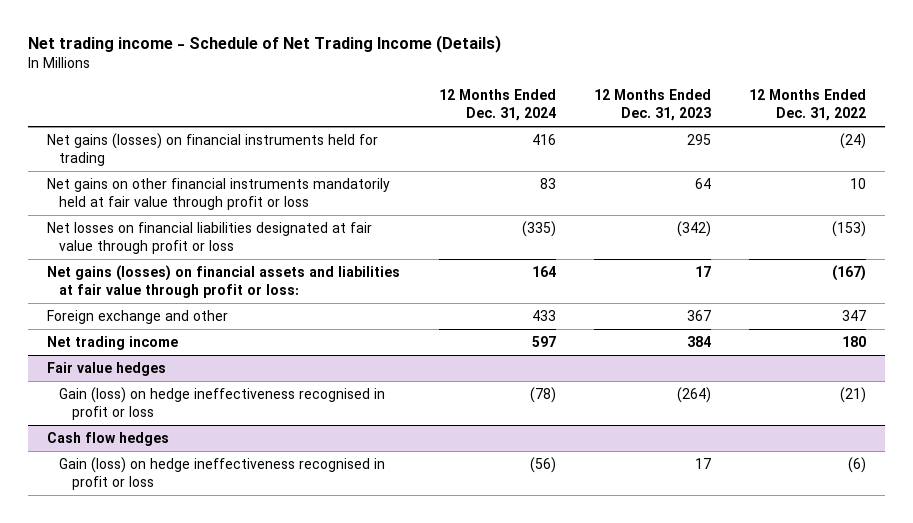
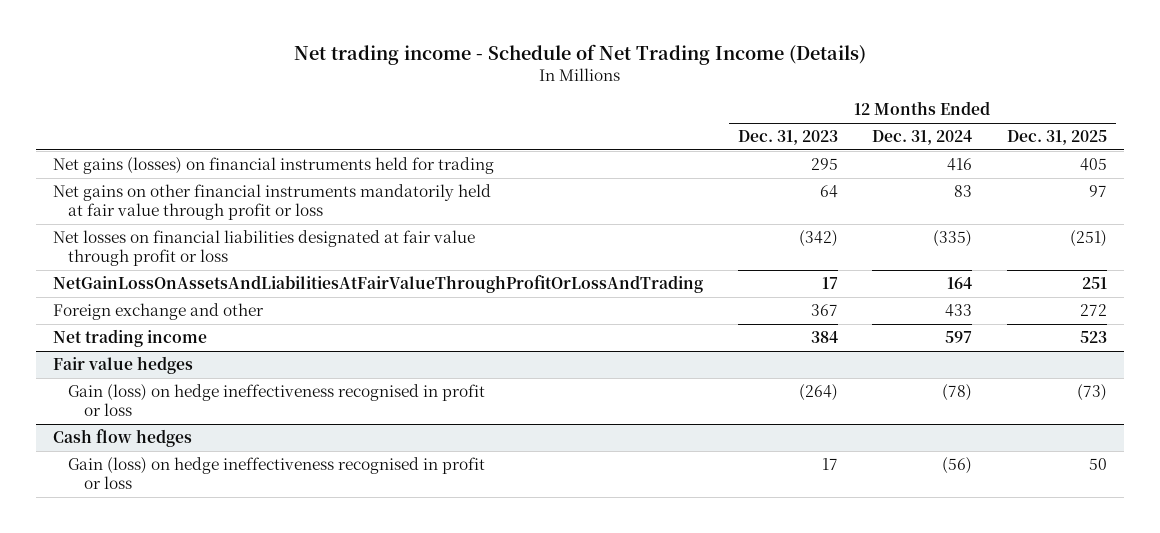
- | 12 Months Ended Dec. 31, 2024 | 12 Months Ended Dec. 31, 2023 | 12 Months Ended Dec. 31, 2022
+ | 12 Months Ended Dec. 31, 2023 | 12 Months Ended Dec. 31, 2024 | 12 Months Ended Dec. 31, 2025
- Net gains (losses) on financial assets and liabilities at fair value through profit or loss: | 164 | 17 | (167)
+ NetGainLossOnAssetsAndLiabilitiesAtFairValueThroughProfitOrLossAndTrading | 17 | 164 | 251

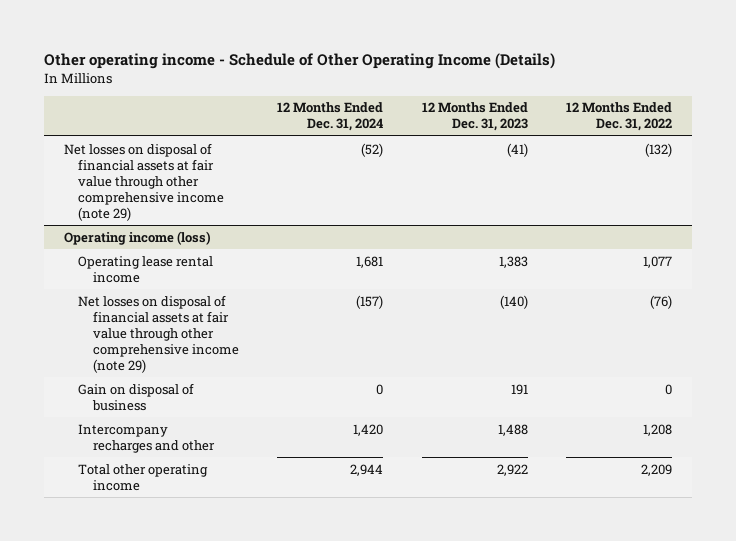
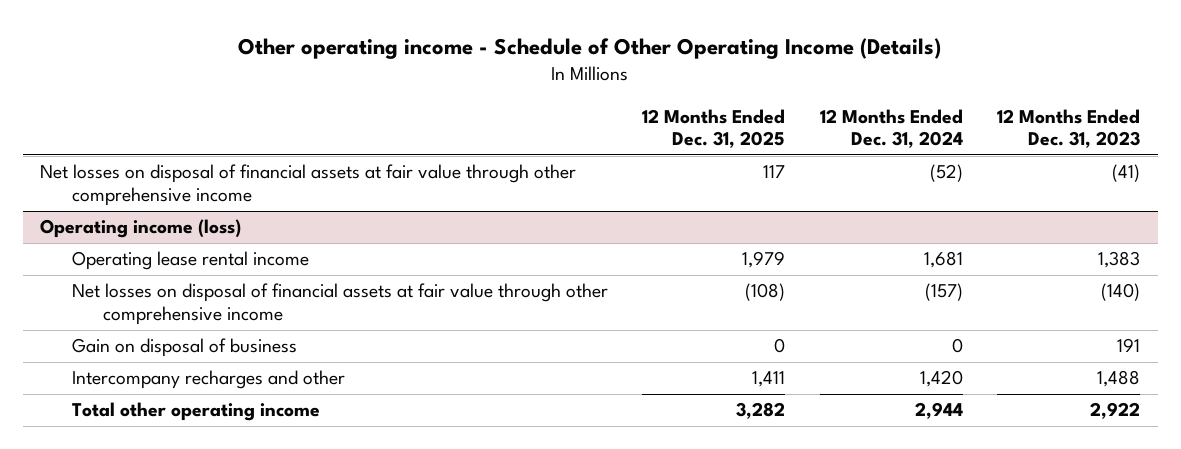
- | 12 Months Ended Dec. 31, 2024 | 12 Months Ended Dec. 31, 2023 | 12 Months Ended Dec. 31, 2022
+ | 12 Months Ended Dec. 31, 2025 | 12 Months Ended Dec. 31, 2024 | 12 Months Ended Dec. 31, 2023
- Net losses on disposal of financial assets at fair value through other comprehensive income (note 29) | (52) | (41) | (132)
+ Net losses on disposal of financial assets at fair value through other comprehensive income | 117 | (52) | (41)
@ Operating income (loss)
- Net losses on disposal of financial assets at fair value through other comprehensive income (note 29) | (157) | (140) | (76)
+ Net losses on disposal of financial assets at fair value through other comprehensive income | (108) | (157) | (140)

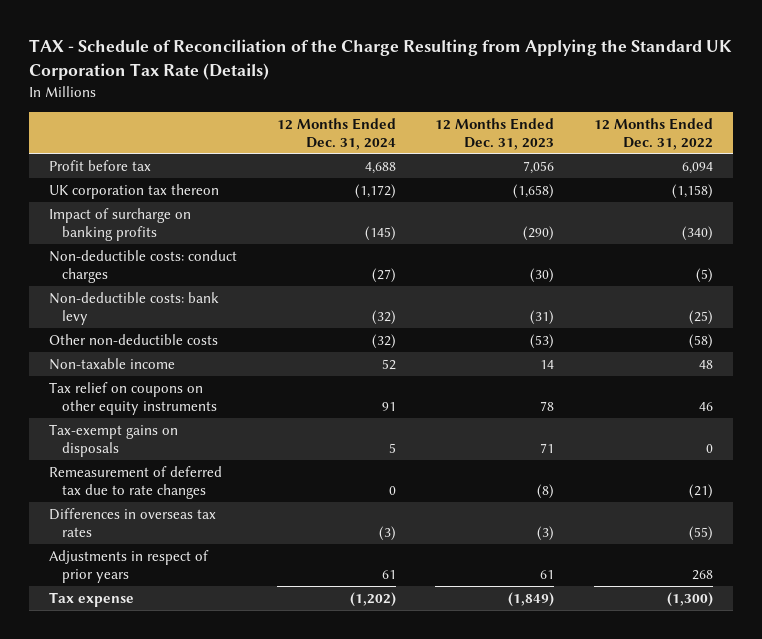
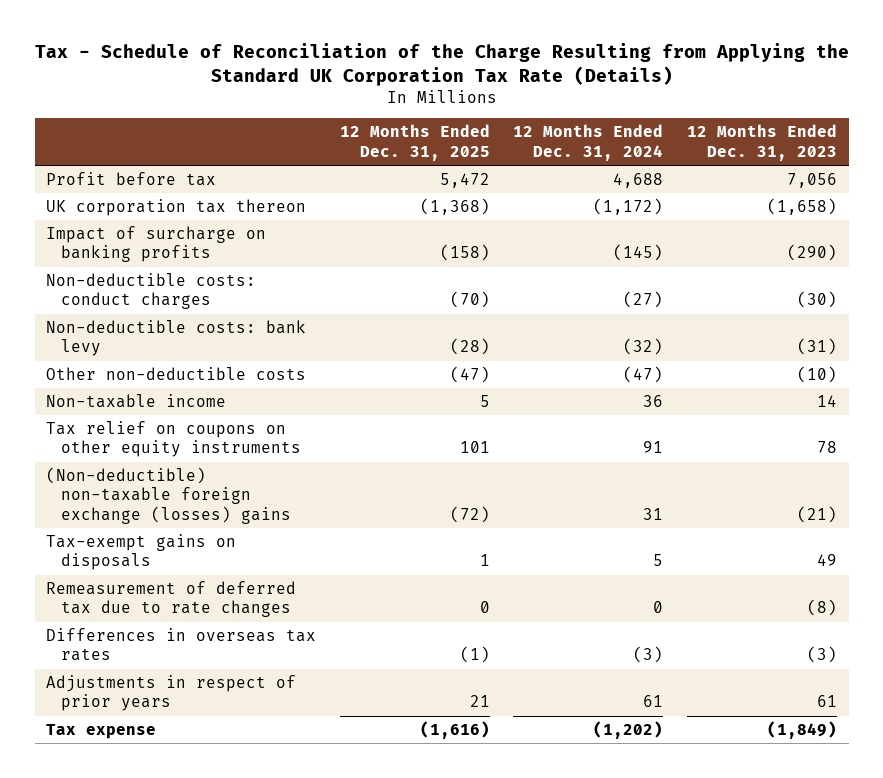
- TAX - Schedule of Reconciliation of the Charge Resulting from Applying the Standard UK Corporation Tax Rate (Details)
+ Tax - Schedule of Reconciliation of the Charge Resulting from Applying the Standard UK Corporation Tax Rate (Details)
- | 12 Months Ended Dec. 31, 2024 | 12 Months Ended Dec. 31, 2023 | 12 Months Ended Dec. 31, 2022
+ | 12 Months Ended Dec. 31, 2025 | 12 Months Ended Dec. 31, 2024 | 12 Months Ended Dec. 31, 2023
- Other non-deductible costs | (32) | (53) | (58)
- Non-taxable income | 52 | 14 | 48
+ Other non-deductible costs | (47) | (47) | (10)
+ Non-taxable income | 5 | 36 | 14
- Tax-exempt gains on disposals | 5 | 71 | 0
+ (Non-deductible) non-taxable foreign exchange (losses) gains | (72) | 31 | (21)
+ Tax-exempt gains on disposals | 1 | 5 | 49

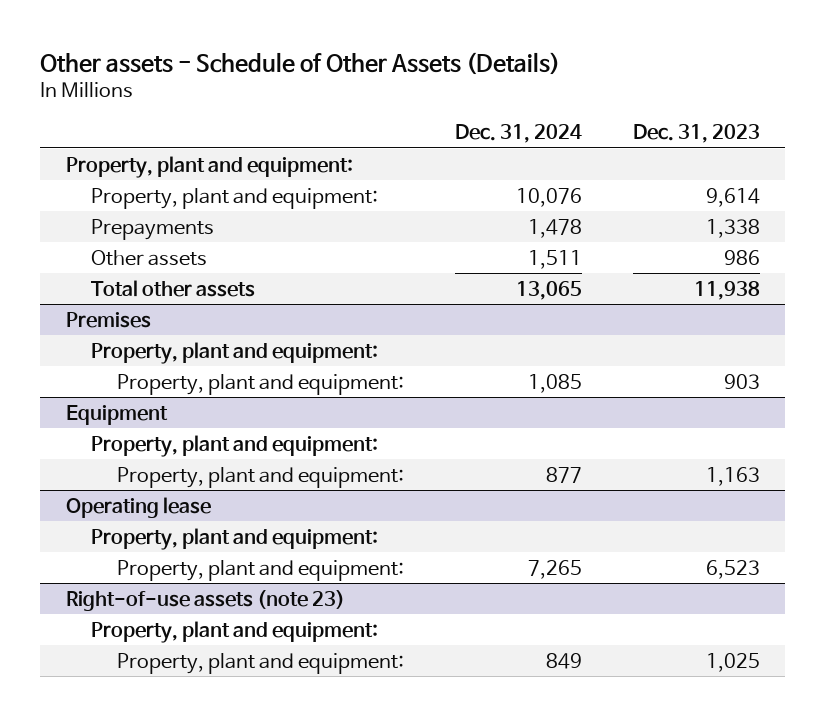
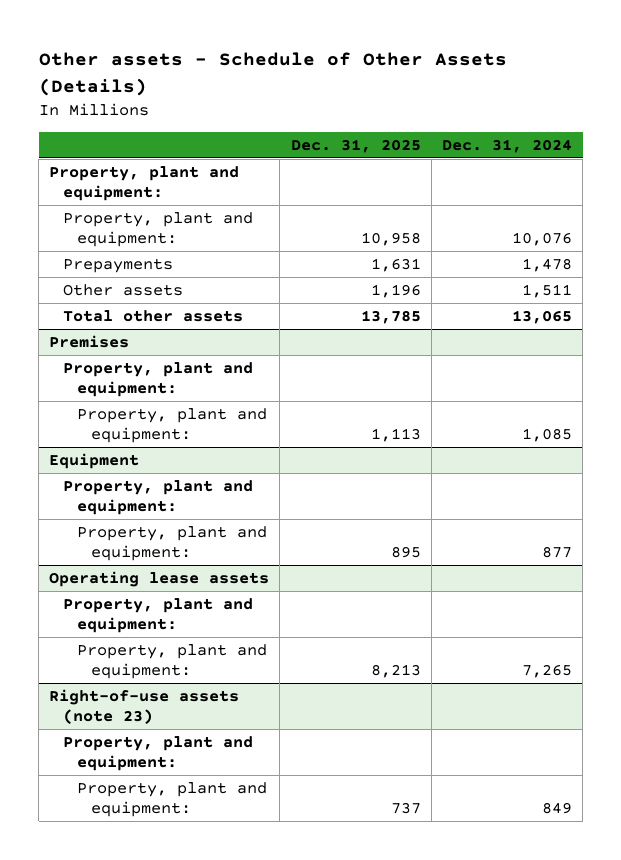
- | Dec. 31, 2024 | Dec. 31, 2023
+ | Dec. 31, 2025 | Dec. 31, 2024
- Operating lease
+ Operating lease assets

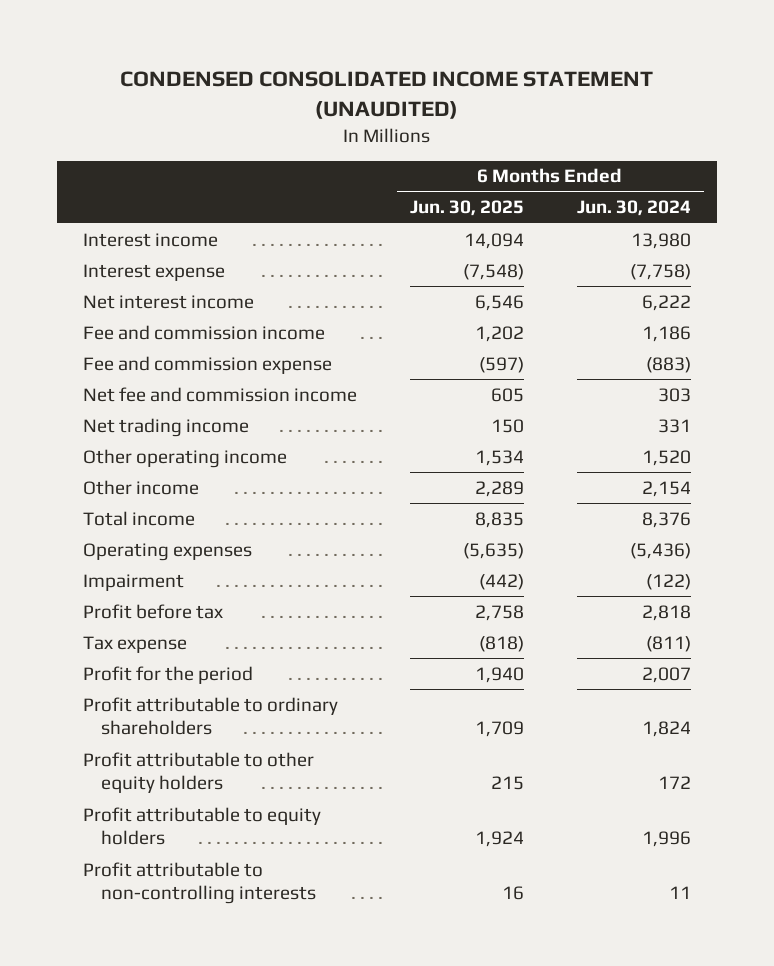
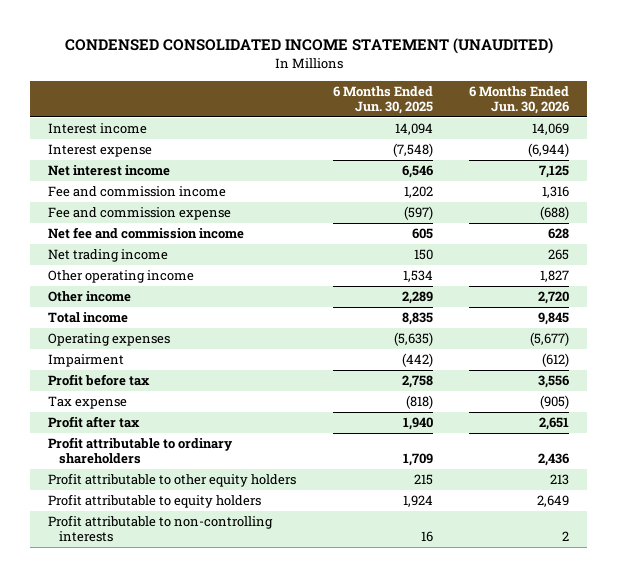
- | 6 Months Ended Jun. 30, 2025 | 6 Months Ended Jun. 30, 2024
+ | 6 Months Ended Jun. 30, 2025 | 6 Months Ended Jun. 30, 2026
- Profit for the period | 1,940 | 2,007
+ Profit after tax | 1,940 | 2,651

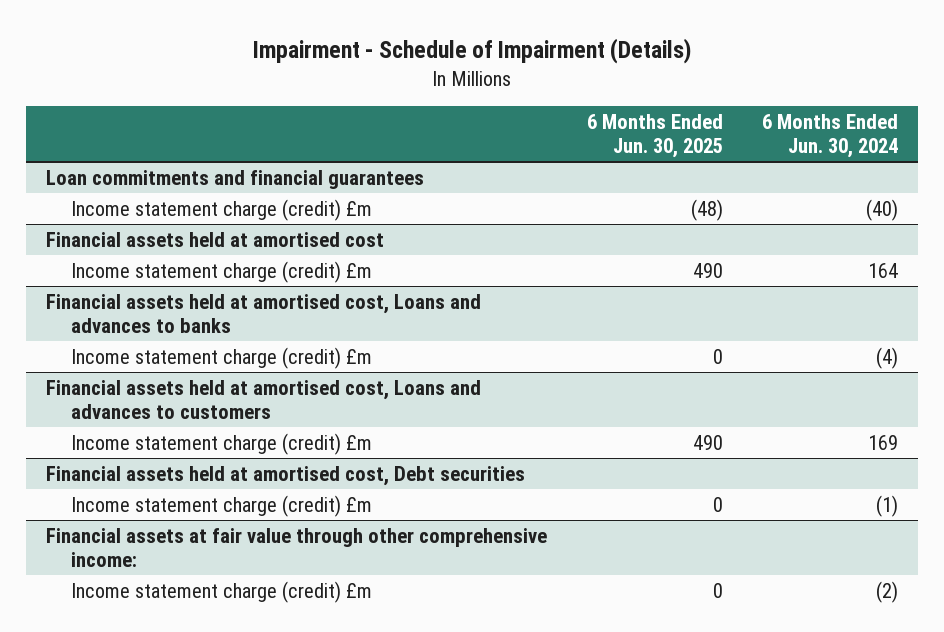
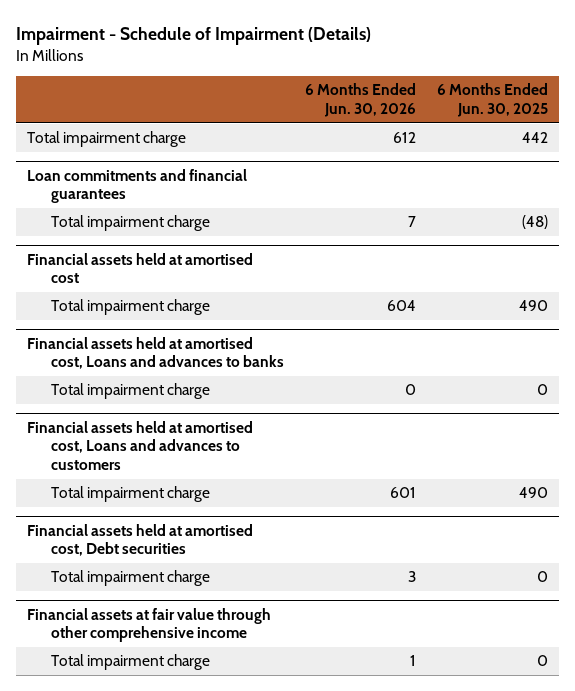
- | 6 Months Ended Jun. 30, 2025 | 6 Months Ended Jun. 30, 2024
+ | 6 Months Ended Jun. 30, 2026 | 6 Months Ended Jun. 30, 2025
+ Total impairment charge | 612 | 442
@ Loan commitments and financial guarantees
- Income statement charge (credit) £m | (48) | (40)
+ Total impairment charge | 7 | (48)
@ Financial assets held at amortised cost
- Income statement charge (credit) £m | 490 | 164
+ Total impairment charge | 604 | 490
@ Financial assets held at amortised cost, Loans and advances to banks
- Income statement charge (credit) £m | 0 | (4)
+ Total impairment charge | 0 | 0
@ Financial assets held at amortised cost, Loans and advances to customers
- Income statement charge (credit) £m | 490 | 169
+ Total impairment charge | 601 | 490
@ Financial assets held at amortised cost, Debt securities
- Income statement charge (credit) £m | 0 | (1)
- Financial assets at fair value through other comprehensive income:
- Income statement charge (credit) £m | 0 | (2)
@ Financial assets held at amortised cost, Debt securities
+ Total impairment charge | 3 | 0
+ Financial assets at fair value through other comprehensive income
+ Total impairment charge | 1 | 0

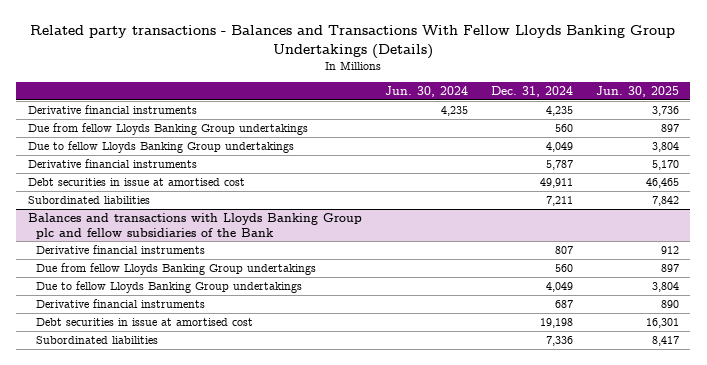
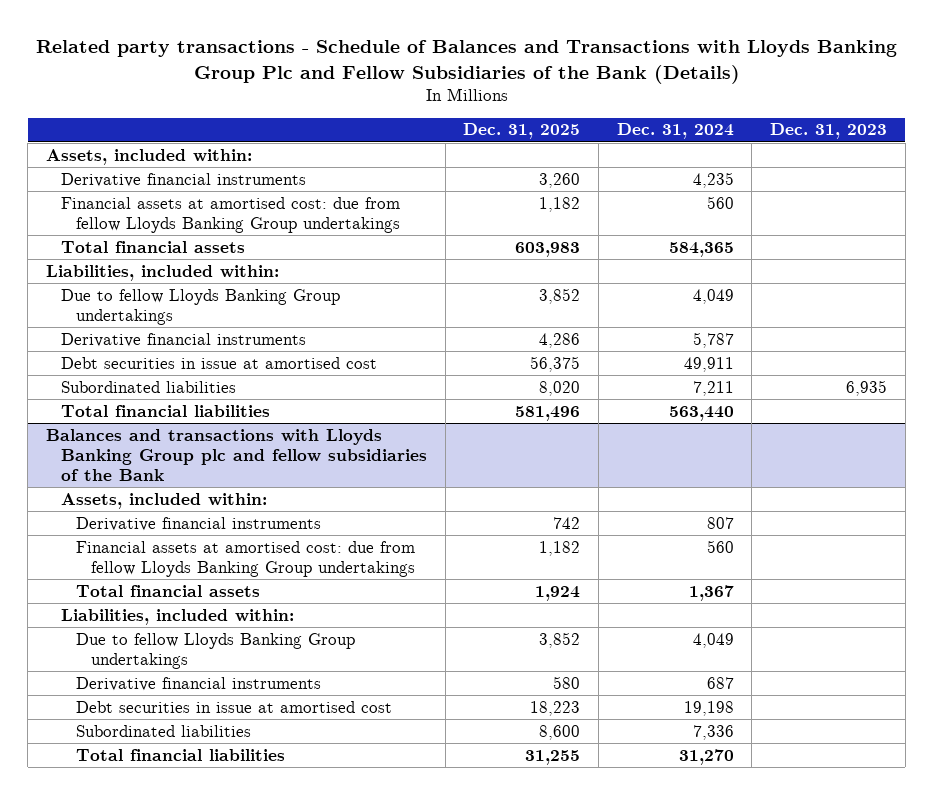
- Related party transactions - Balances and Transactions With Fellow Lloyds Banking Group Undertakings (Details)
+ Related party transactions - Schedule of Balances and Transactions with Lloyds Banking Group Plc and Fellow Subsidiaries of the Bank (Details)
- | Jun. 30, 2024 | Dec. 31, 2024 | Jun. 30, 2025
+ | Dec. 31, 2025 | Dec. 31, 2024 | Dec. 31, 2023
+ Assets, included within:
- Due from fellow Lloyds Banking Group undertakings | | 560 | 897
+ Financial assets at amortised cost: due from fellow Lloyds Banking Group undertakings | 1,182 | 560 |
+ Total financial assets | 603,983 | 584,365 |
+ Liabilities, included within:
+ Total financial liabilities | 581,496 | 563,440 |
@ Balances and transactions with Lloyds Banking Group plc and fellow subsidiaries of the Bank
+ Assets, included within:
- Due from fellow Lloyds Banking Group undertakings | | 560 | 897
+ Financial assets at amortised cost: due from fellow Lloyds Banking Group undertakings | 1,182 | 560 |
+ Total financial assets | 1,924 | 1,367 |
+ Liabilities, included within:
+ Total financial liabilities | 31,255 | 31,270 |

